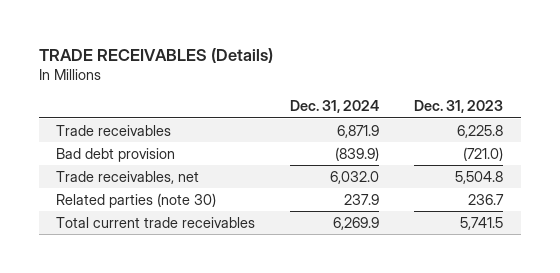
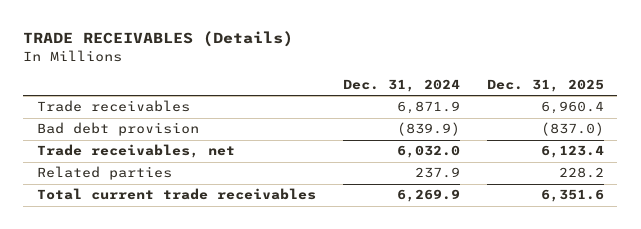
- | Dec. 31, 2024 | Dec. 31, 2023
+ | Dec. 31, 2024 | Dec. 31, 2025
- Related parties (note 30) | 237.9 | 236.7
+ Related parties | 237.9 | 228.2

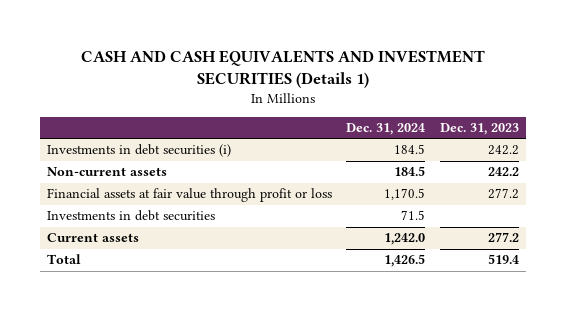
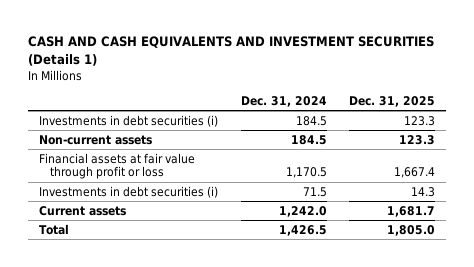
- | Dec. 31, 2024 | Dec. 31, 2023
+ | Dec. 31, 2024 | Dec. 31, 2025
- Investments in debt securities | 71.5 |
+ Investments in debt securities (i) | 71.5 | 14.3

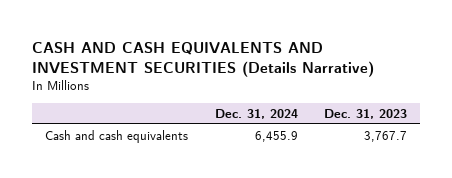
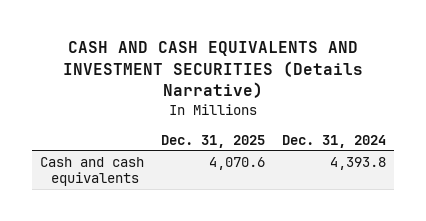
- | Dec. 31, 2024 | Dec. 31, 2023
+ | Dec. 31, 2025 | Dec. 31, 2024
- Cash and cash equivalents | 6,455.9 | 3,767.7
+ Cash and cash equivalents | 4,070.6 | 4,393.8

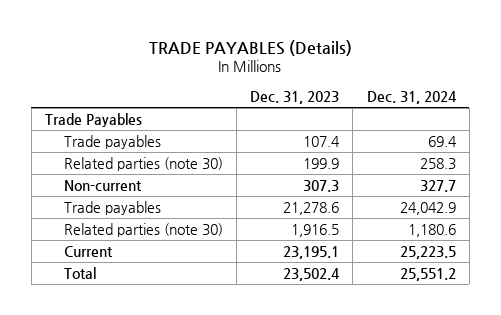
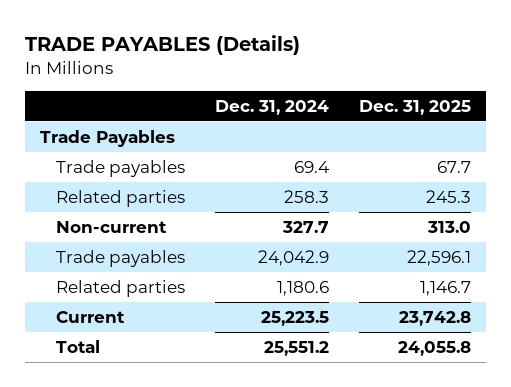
- | Dec. 31, 2023 | Dec. 31, 2024
+ | Dec. 31, 2024 | Dec. 31, 2025
- Related parties (note 30) | 199.9 | 258.3
+ Related parties | 258.3 | 245.3
- Related parties (note 30) | 1,916.5 | 1,180.6
+ Related parties | 1,180.6 | 1,146.7

